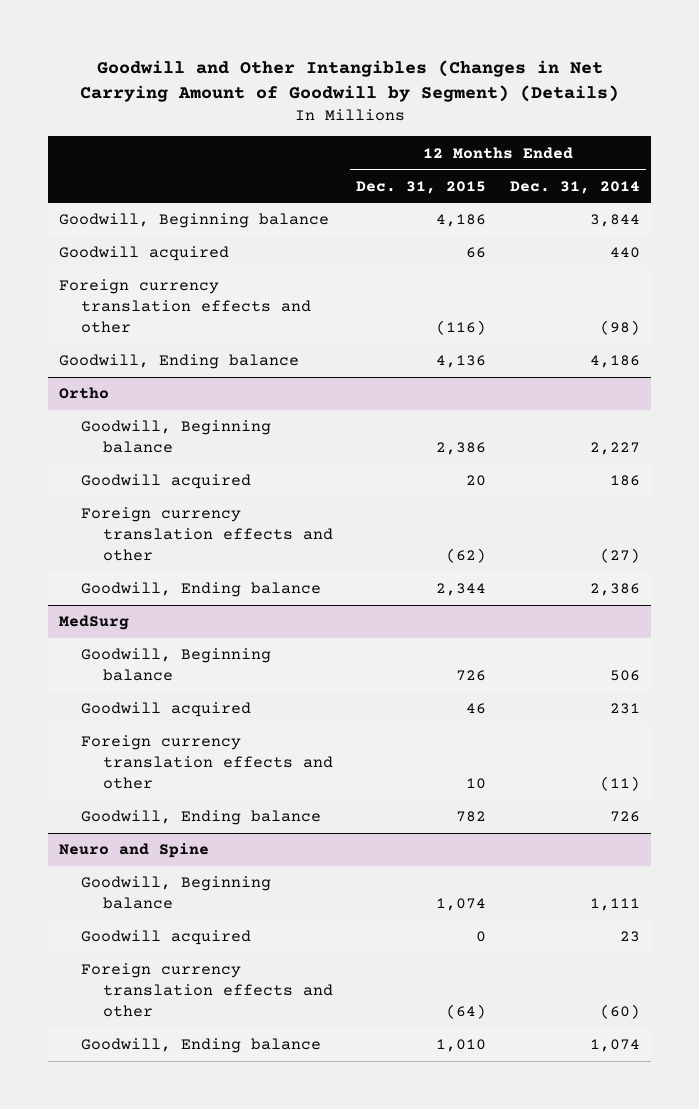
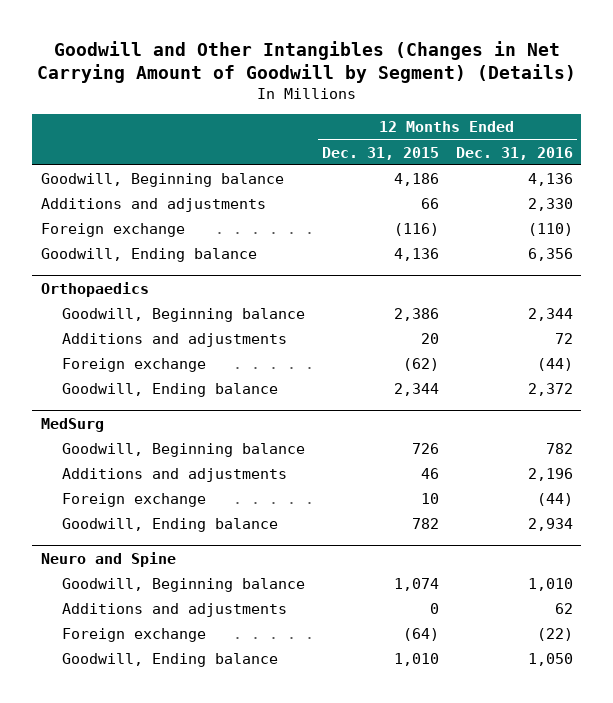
- | 12 Months Ended Dec. 31, 2015 | 12 Months Ended Dec. 31, 2014
+ | 12 Months Ended Dec. 31, 2015 | 12 Months Ended Dec. 31, 2016
- Goodwill acquired | 66 | 440
- Foreign currency translation effects and other | (116) | (98)
+ Additions and adjustments | 66 | 2,330
+ Foreign exchange | (116) | (110)
- Ortho
+ Orthopaedics
- Goodwill acquired | 20 | 186
- Foreign currency translation effects and other | (62) | (27)
+ Additions and adjustments | 20 | 72
+ Foreign exchange | (62) | (44)
@ MedSurg
- Goodwill acquired | 46 | 231
- Foreign currency translation effects and other | 10 | (11)
+ Additions and adjustments | 46 | 2,196
+ Foreign exchange | 10 | (44)
@ Neuro and Spine
- Goodwill acquired | 0 | 23
- Foreign currency translation effects and other | (64) | (60)
+ Additions and adjustments | 0 | 62
+ Foreign exchange | (64) | (22)

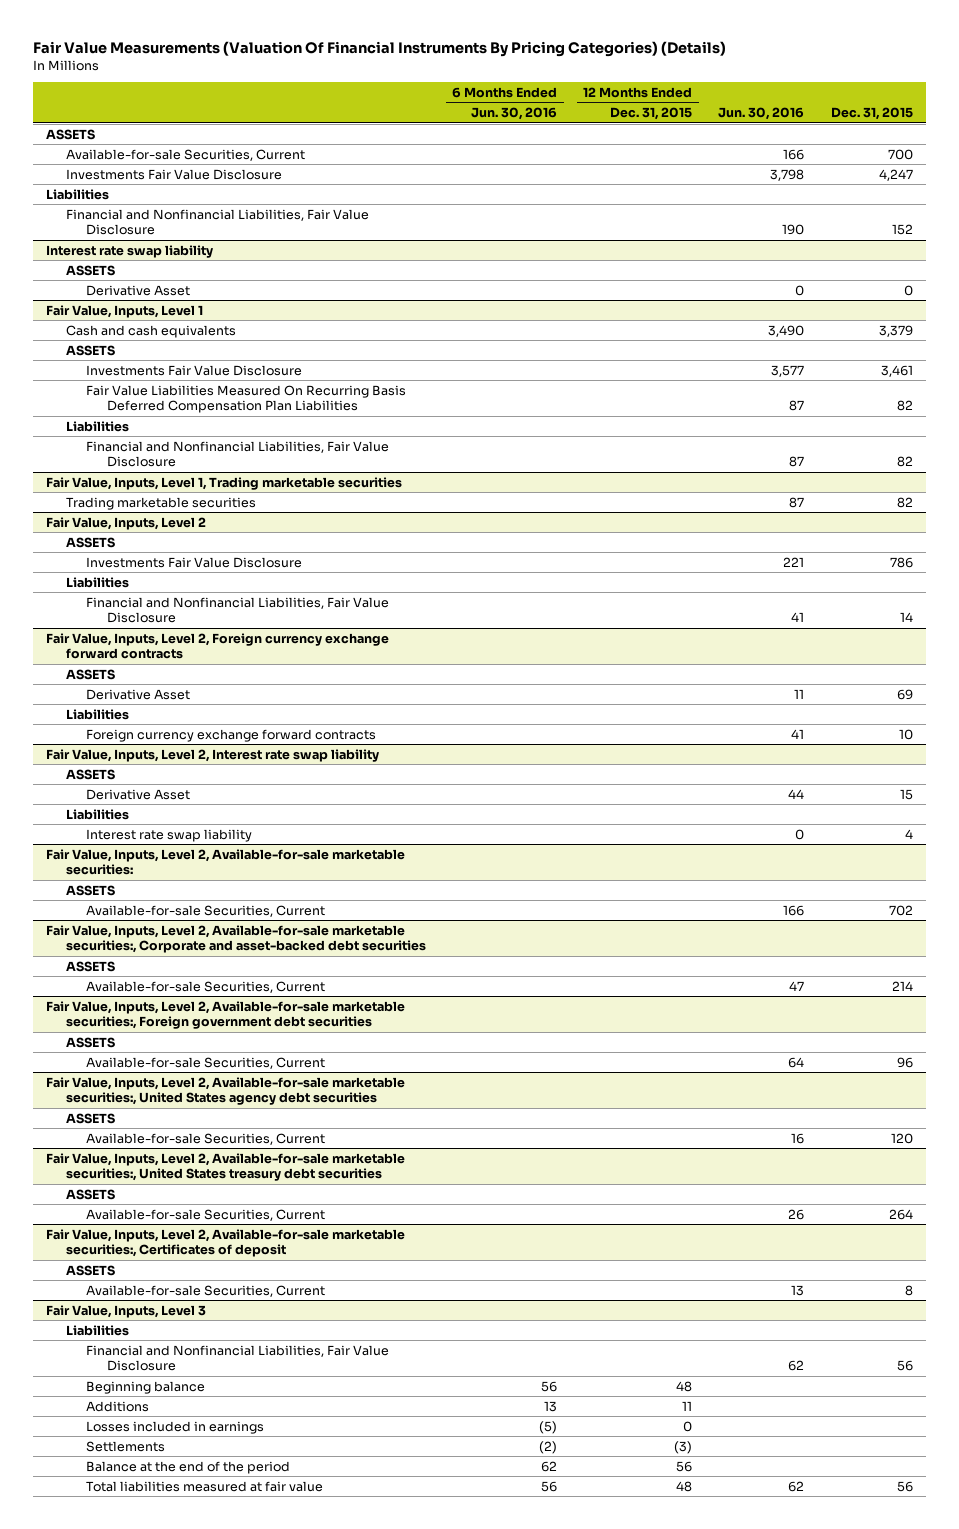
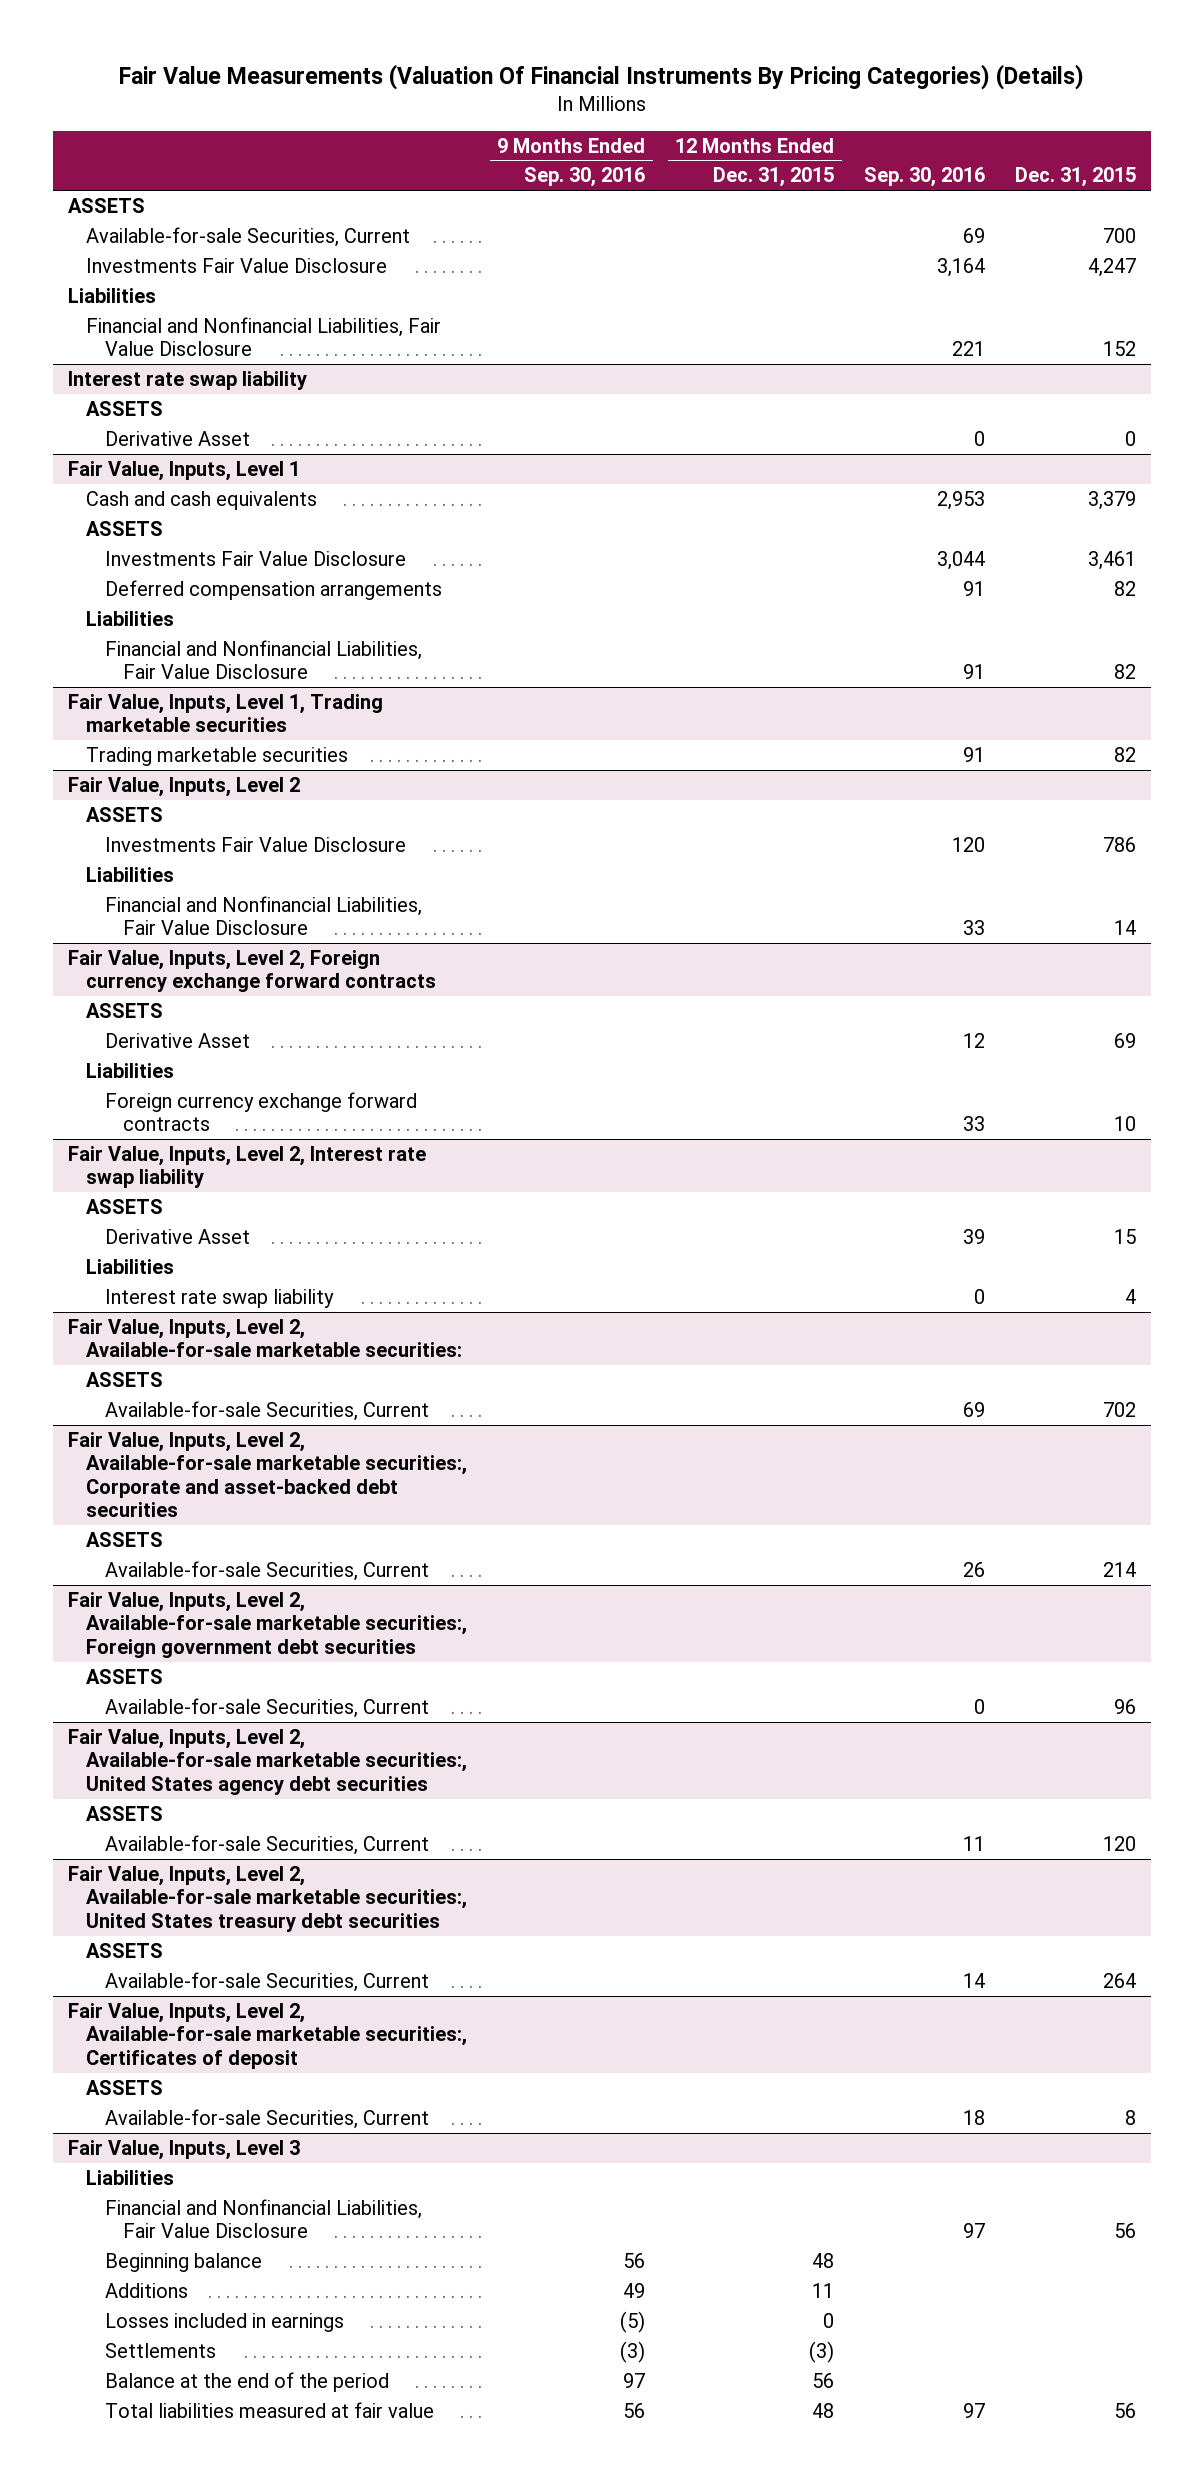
- | 6 Months Ended Jun. 30, 2016 | 12 Months Ended Dec. 31, 2015 | Jun. 30, 2016 | Dec. 31, 2015
+ | 9 Months Ended Sep. 30, 2016 | 12 Months Ended Dec. 31, 2015 | Sep. 30, 2016 | Dec. 31, 2015
@ Fair Value, Inputs, Level 1
- Fair Value Liabilities Measured On Recurring Basis Deferred Compensation Plan Liabilities | | | 87 | 82
+ Deferred compensation arrangements | | | 91 | 82

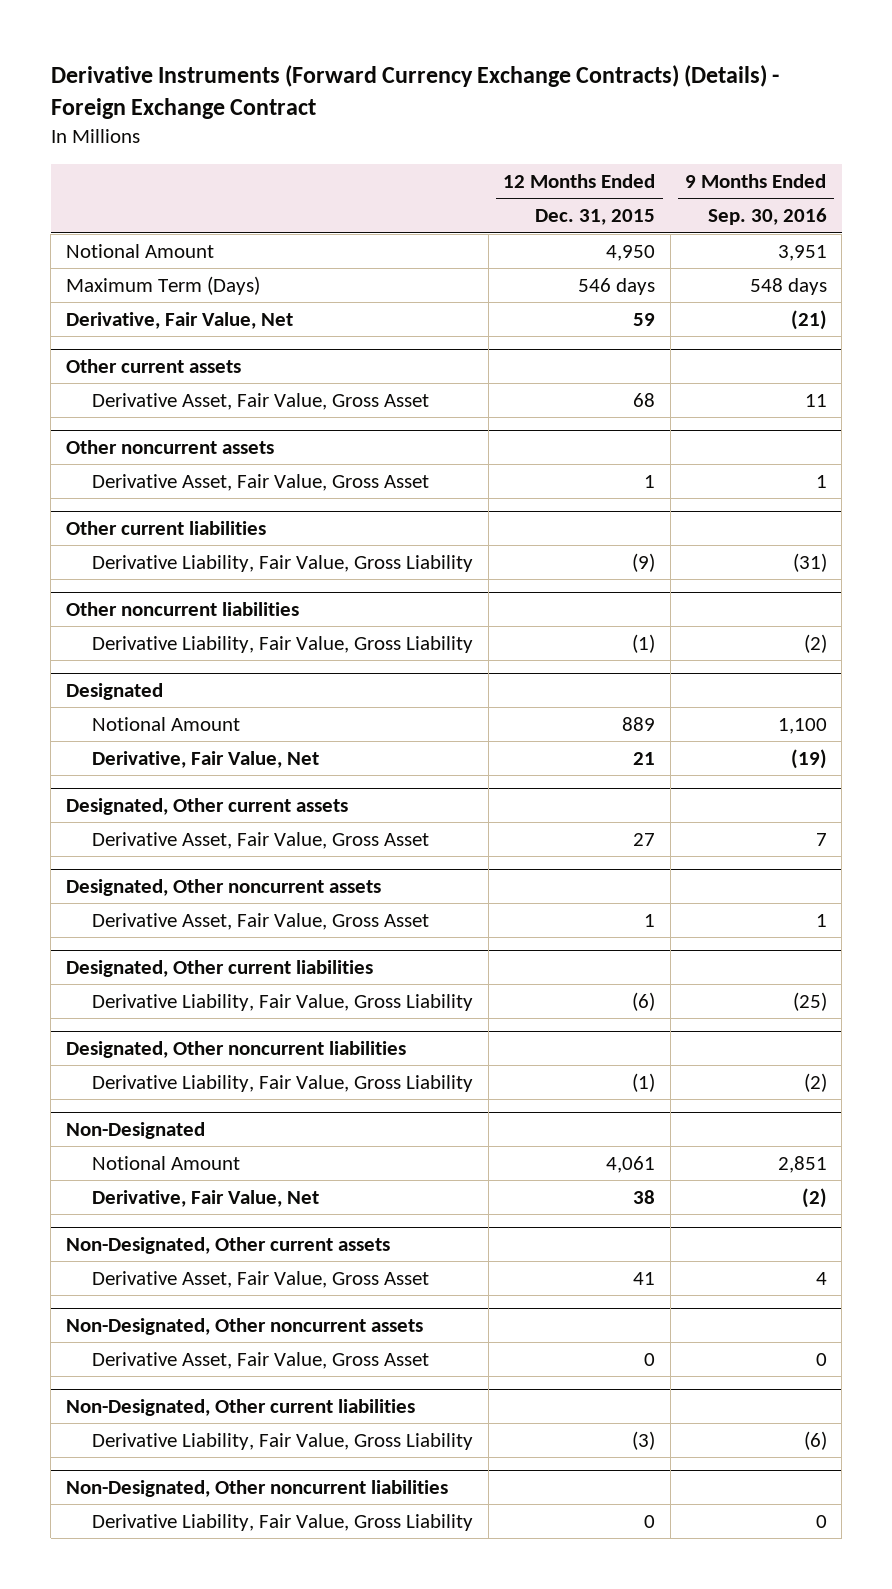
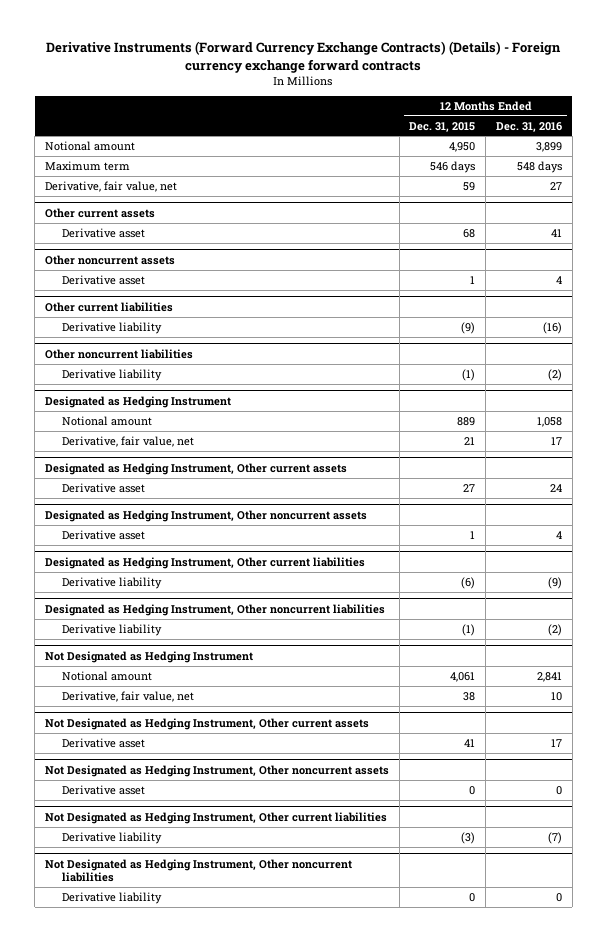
- Derivative Instruments (Forward Currency Exchange Contracts) (Details) - Foreign Exchange Contract
+ Derivative Instruments (Forward Currency Exchange Contracts) (Details) - Foreign currency exchange forward contracts
- | 12 Months Ended Dec. 31, 2015 | 9 Months Ended Sep. 30, 2016
+ | 12 Months Ended Dec. 31, 2015 | 12 Months Ended Dec. 31, 2016
- Notional Amount | 4,950 | 3,951
- Maximum Term (Days) | 546 days | 548 days
- Derivative, Fair Value, Net | 59 | (21)
+ Notional amount | 4,950 | 3,899
+ Maximum term | 546 days | 548 days
+ Derivative, fair value, net | 59 | 27
@ Other current assets
- Derivative Asset, Fair Value, Gross Asset | 68 | 11
+ Derivative asset | 68 | 41
@ Other noncurrent assets
- Derivative Asset, Fair Value, Gross Asset | 1 | 1
+ Derivative asset | 1 | 4
@ Other current liabilities
- Derivative Liability, Fair Value, Gross Liability | (9) | (31)
+ Derivative liability | (9) | (16)
@ Other noncurrent liabilities
- Derivative Liability, Fair Value, Gross Liability | (1) | (2)
- Designated
- Notional Amount | 889 | 1,100
- Derivative, Fair Value, Net | 21 | (19)
- Designated, Other current assets
- Derivative Asset, Fair Value, Gross Asset | 27 | 7
- Designated, Other noncurrent assets
- Derivative Asset, Fair Value, Gross Asset | 1 | 1
- Designated, Other current liabilities
- Derivative Liability, Fair Value, Gross Liability | (6) | (25)
- Designated, Other noncurrent liabilities
- Derivative Liability, Fair Value, Gross Liability | (1) | (2)
- Non-Designated
- Notional Amount | 4,061 | 2,851
- Derivative, Fair Value, Net | 38 | (2)
- Non-Designated, Other current assets
- Derivative Asset, Fair Value, Gross Asset | 41 | 4
- Non-Designated, Other noncurrent assets
- Derivative Asset, Fair Value, Gross Asset | 0 | 0
- Non-Designated, Other current liabilities
- Derivative Liability, Fair Value, Gross Liability | (3) | (6)
- Non-Designated, Other noncurrent liabilities
- Derivative Liability, Fair Value, Gross Liability | 0 | 0
@ Other noncurrent liabilities
+ Derivative liability | (1) | (2)
+ Designated as Hedging Instrument
+ Notional amount | 889 | 1,058
+ Derivative, fair value, net | 21 | 17
+ Designated as Hedging Instrument, Other current assets
+ Derivative asset | 27 | 24
+ Designated as Hedging Instrument, Other noncurrent assets
+ Derivative asset | 1 | 4
+ Designated as Hedging Instrument, Other current liabilities
+ Derivative liability | (6) | (9)
+ Designated as Hedging Instrument, Other noncurrent liabilities
+ Derivative liability | (1) | (2)
+ Not Designated as Hedging Instrument
+ Notional amount | 4,061 | 2,841
+ Derivative, fair value, net | 38 | 10
+ Not Designated as Hedging Instrument, Other current assets
+ Derivative asset | 41 | 17
+ Not Designated as Hedging Instrument, Other noncurrent assets
+ Derivative asset | 0 | 0
+ Not Designated as Hedging Instrument, Other current liabilities
+ Derivative liability | (3) | (7)
+ Not Designated as Hedging Instrument, Other noncurrent liabilities
+ Derivative liability | 0 | 0

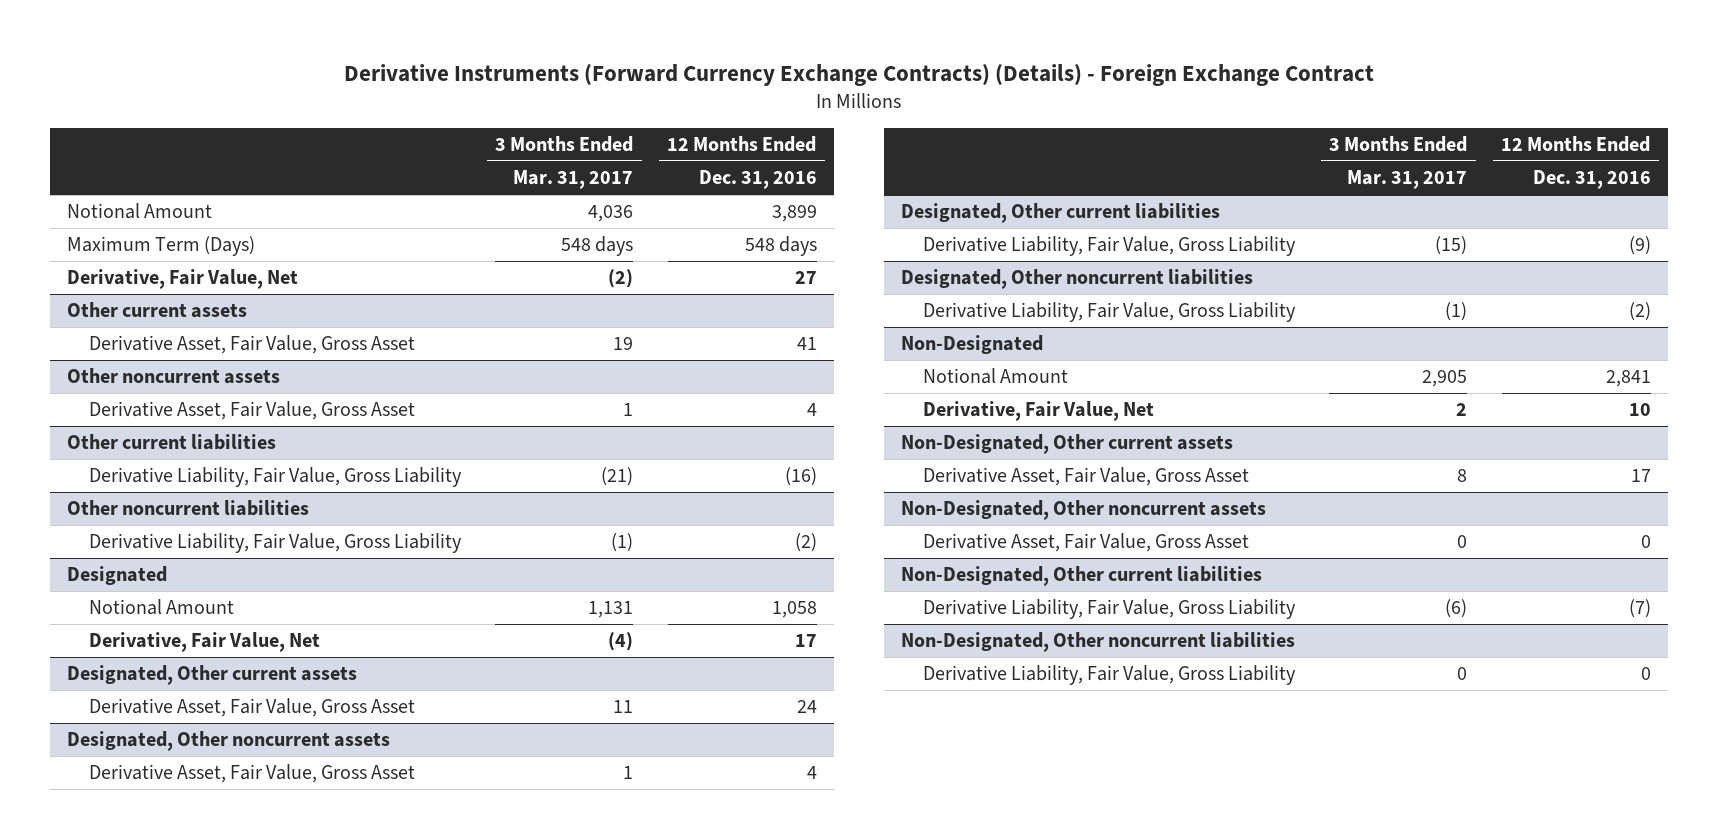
- Derivative Instruments (Forward Currency Exchange Contracts) (Details) - Foreign currency exchange forward contracts
+ Derivative Instruments (Forward Currency Exchange Contracts) (Details) - Foreign Exchange Contract
- | 12 Months Ended Dec. 31, 2015 | 12 Months Ended Dec. 31, 2016
+ | 3 Months Ended Mar. 31, 2017 | 12 Months Ended Dec. 31, 2016
- Notional amount | 4,950 | 3,899
- Maximum term | 546 days | 548 days
- Derivative, fair value, net | 59 | 27
+ Notional Amount | 4,036 | 3,899
+ Maximum Term (Days) | 548 days | 548 days
+ Derivative, Fair Value, Net | (2) | 27
@ Other current assets
- Derivative asset | 68 | 41
+ Derivative Asset, Fair Value, Gross Asset | 19 | 41
@ Other noncurrent assets
- Derivative asset | 1 | 4
+ Derivative Asset, Fair Value, Gross Asset | 1 | 4
@ Other current liabilities
- Derivative liability | (9) | (16)
+ Derivative Liability, Fair Value, Gross Liability | (21) | (16)
@ Other noncurrent liabilities
- Derivative liability | (1) | (2)
- Designated as Hedging Instrument
- Notional amount | 889 | 1,058
- Derivative, fair value, net | 21 | 17
- Designated as Hedging Instrument, Other current assets
- Derivative asset | 27 | 24
- Designated as Hedging Instrument, Other noncurrent assets
- Derivative asset | 1 | 4
- Designated as Hedging Instrument, Other current liabilities
- Derivative liability | (6) | (9)
- Designated as Hedging Instrument, Other noncurrent liabilities
- Derivative liability | (1) | (2)
- Not Designated as Hedging Instrument
- Notional amount | 4,061 | 2,841
- Derivative, fair value, net | 38 | 10
- Not Designated as Hedging Instrument, Other current assets
- Derivative asset | 41 | 17
- Not Designated as Hedging Instrument, Other noncurrent assets
- Derivative asset | 0 | 0
- Not Designated as Hedging Instrument, Other current liabilities
- Derivative liability | (3) | (7)
- Not Designated as Hedging Instrument, Other noncurrent liabilities
- Derivative liability | 0 | 0
@ Other noncurrent liabilities
+ Derivative Liability, Fair Value, Gross Liability | (1) | (2)
+ Designated
+ Notional Amount | 1,131 | 1,058
+ Derivative, Fair Value, Net | (4) | 17
+ Designated, Other current assets
+ Derivative Asset, Fair Value, Gross Asset | 11 | 24
+ Designated, Other noncurrent assets
+ Derivative Asset, Fair Value, Gross Asset | 1 | 4
+ Designated, Other current liabilities
+ Derivative Liability, Fair Value, Gross Liability | (15) | (9)
+ Designated, Other noncurrent liabilities
+ Derivative Liability, Fair Value, Gross Liability | (1) | (2)
+ Non-Designated
+ Notional Amount | 2,905 | 2,841
+ Derivative, Fair Value, Net | 2 | 10
+ Non-Designated, Other current assets
+ Derivative Asset, Fair Value, Gross Asset | 8 | 17
+ Non-Designated, Other noncurrent assets
+ Derivative Asset, Fair Value, Gross Asset | 0 | 0
+ Non-Designated, Other current liabilities
+ Derivative Liability, Fair Value, Gross Liability | (6) | (7)
+ Non-Designated, Other noncurrent liabilities
+ Derivative Liability, Fair Value, Gross Liability | 0 | 0

